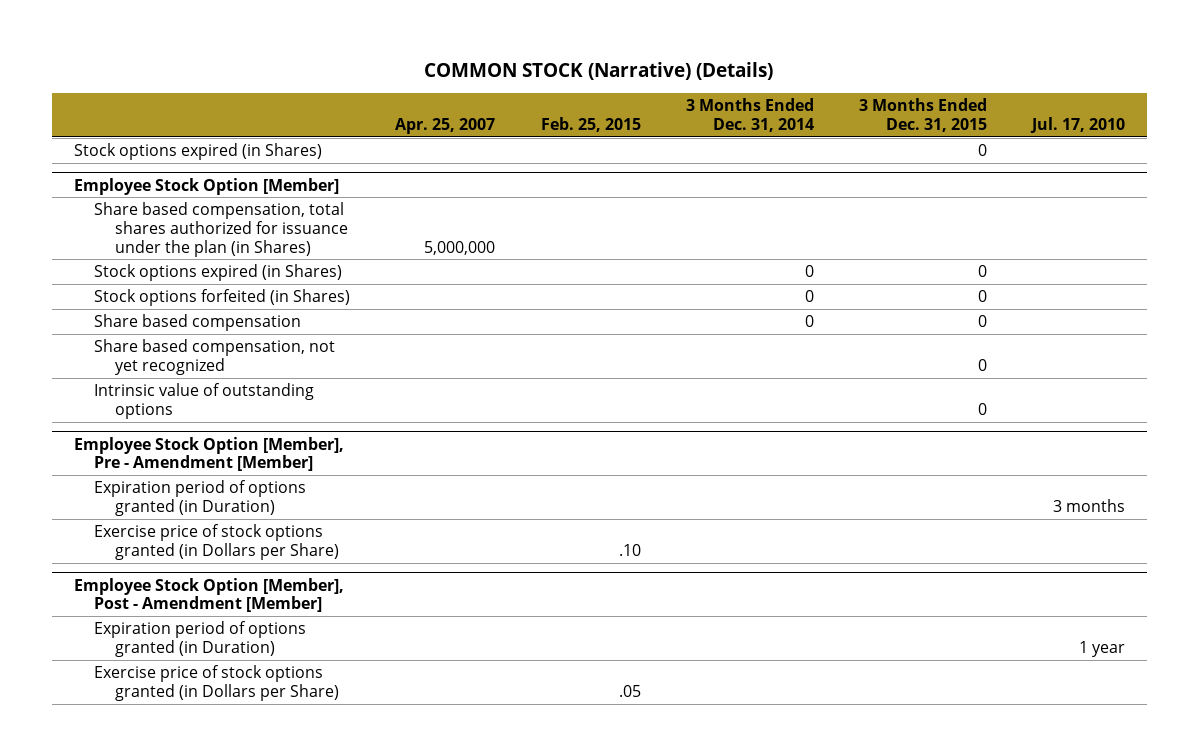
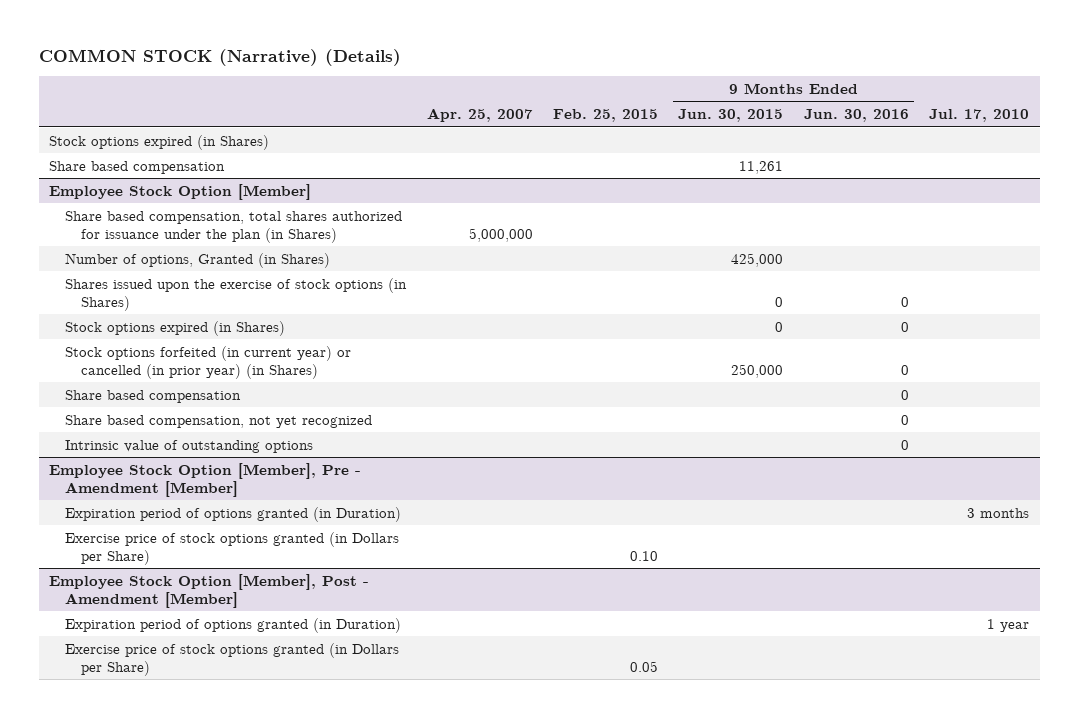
- | Apr. 25, 2007 | Feb. 25, 2015 | 3 Months Ended Dec. 31, 2014 | 3 Months Ended Dec. 31, 2015 | Jul. 17, 2010
+ | Apr. 25, 2007 | Feb. 25, 2015 | 9 Months Ended Jun. 30, 2015 | 9 Months Ended Jun. 30, 2016 | Jul. 17, 2010
+ Share based compensation | | | 11,261 | |
@ Employee Stock Option [Member]
+ Number of options, Granted (in Shares) | | | 425,000 | |
+ Shares issued upon the exercise of stock options (in Shares) | | | 0 | 0 |
- Stock options forfeited (in Shares) | | | 0 | 0 |
+ Stock options forfeited (in current year) or cancelled (in prior year) (in Shares) | | | 250,000 | 0 |
@ Employee Stock Option [Member], Pre - Amendment [Member]
- Exercise price of stock options granted (in Dollars per Share) | | .10 | | |
+ Exercise price of stock options granted (in Dollars per Share) | | 0.10 | | |
@ Employee Stock Option [Member], Post - Amendment [Member]
- Exercise price of stock options granted (in Dollars per Share) | | .05 | | |
+ Exercise price of stock options granted (in Dollars per Share) | | 0.05 | | |

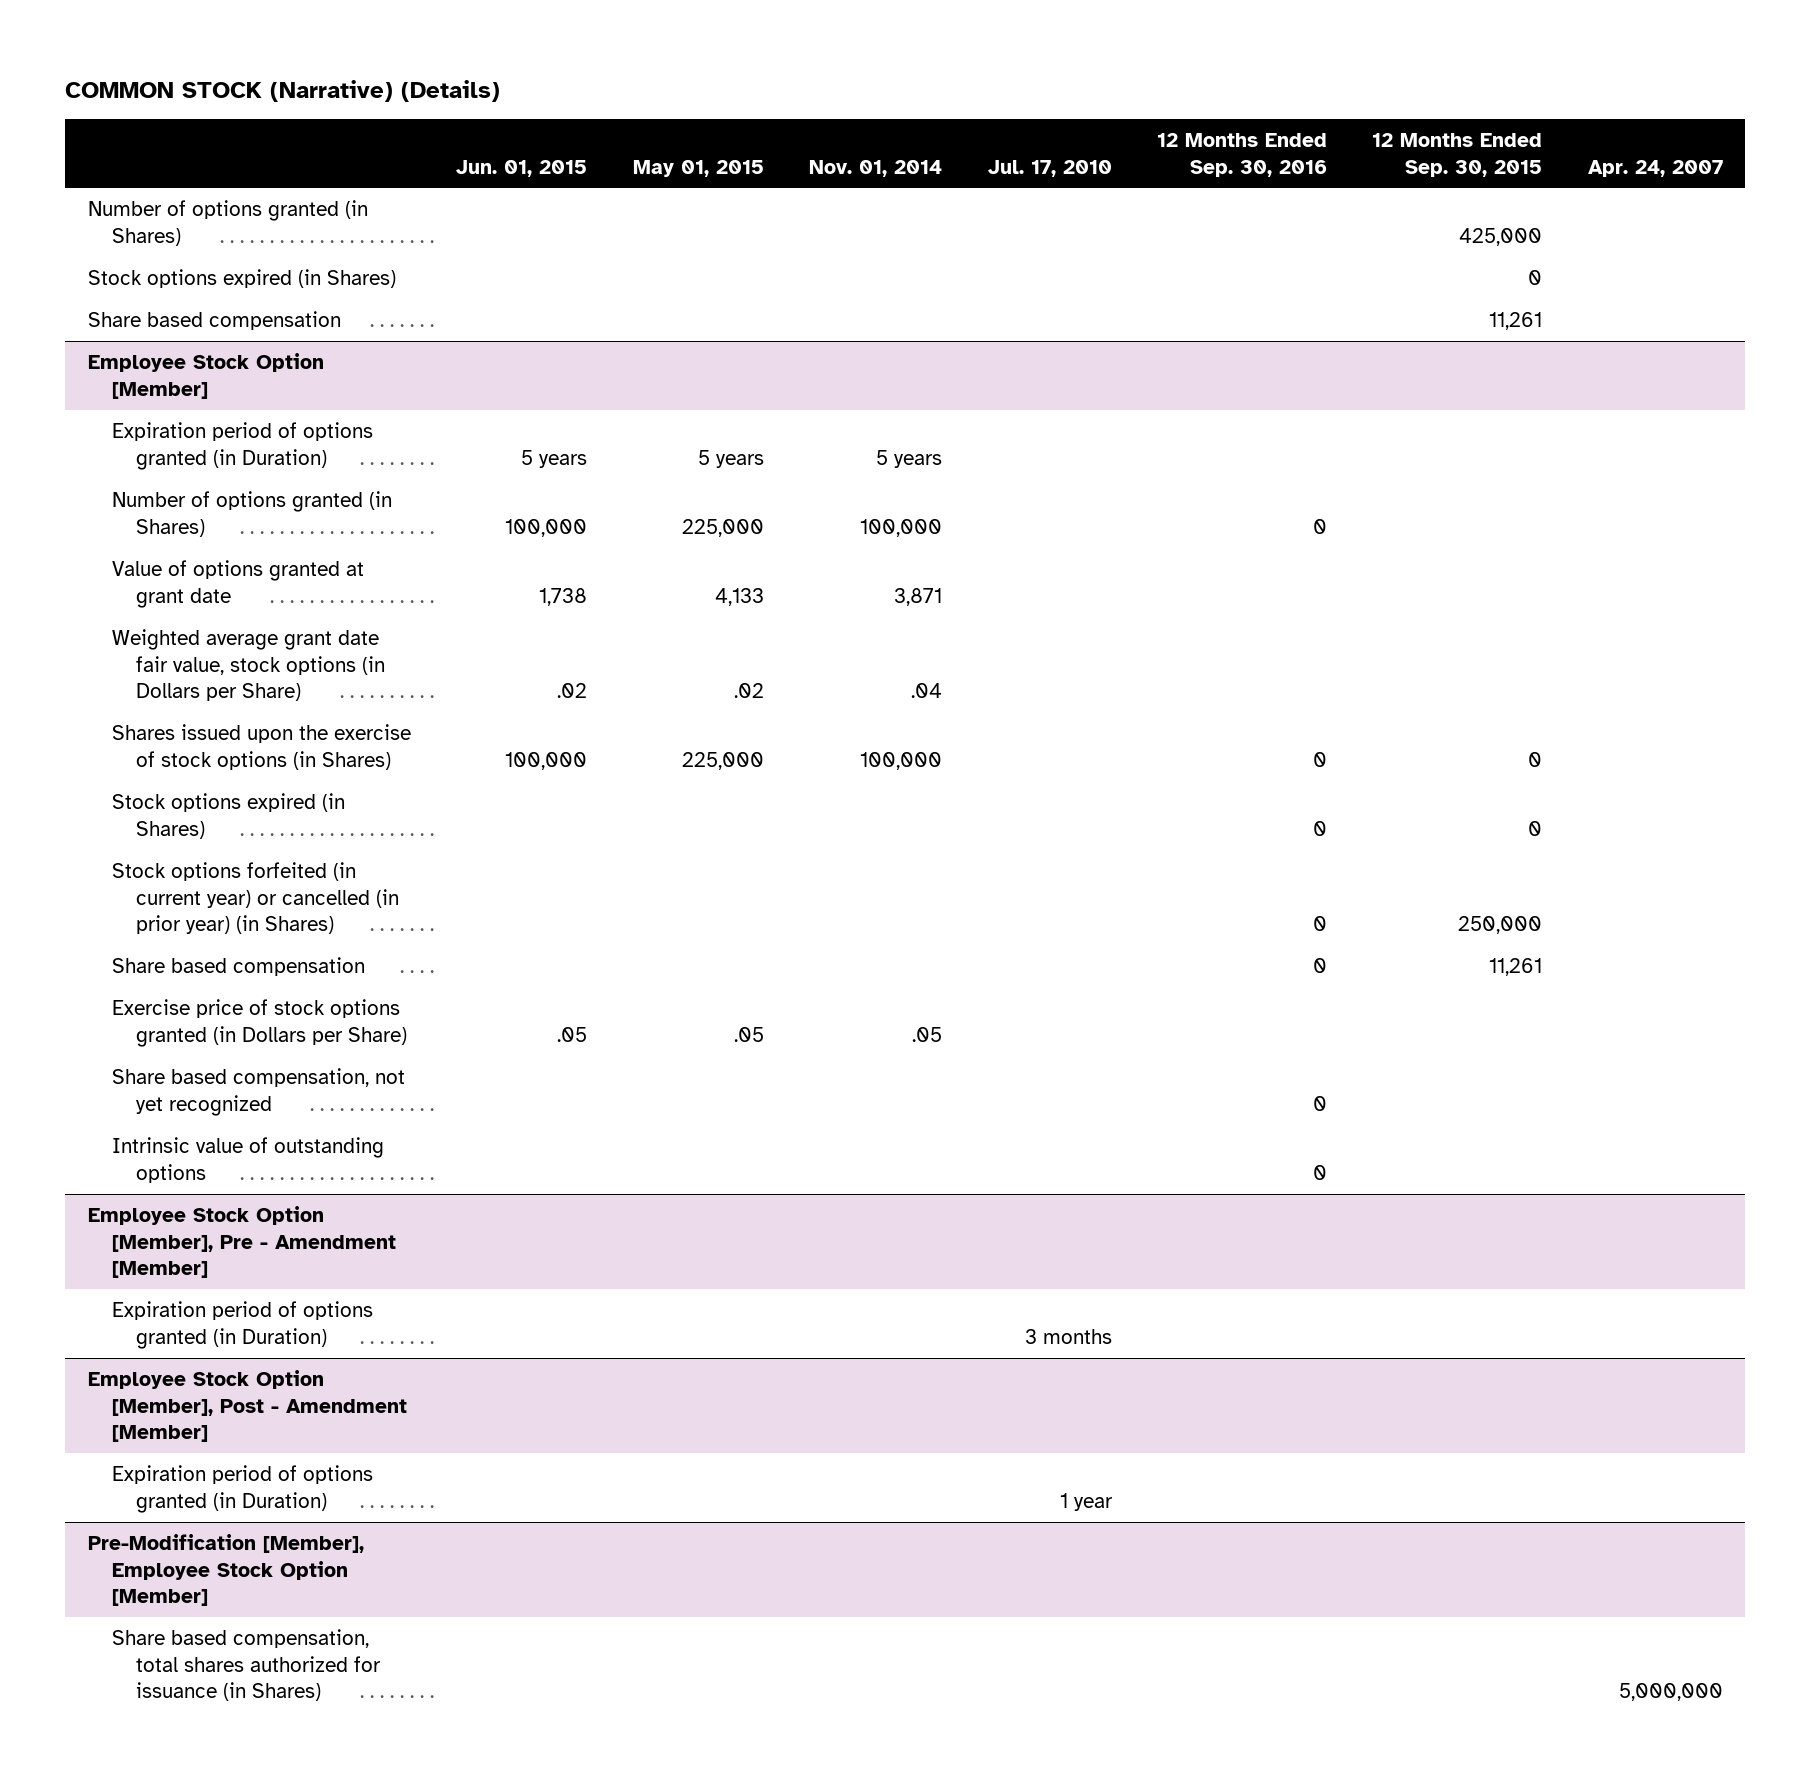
- | Apr. 25, 2007 | Feb. 25, 2015 | 9 Months Ended Jun. 30, 2015 | 9 Months Ended Jun. 30, 2016 | Jul. 17, 2010
+ | Jun. 01, 2015 | May 01, 2015 | Nov. 01, 2014 | Jul. 17, 2010 | 12 Months Ended Sep. 30, 2016 | 12 Months Ended Sep. 30, 2015 | Apr. 24, 2007
+ Number of options granted (in Shares) | | | | | | 425,000 |
@ Employee Stock Option [Member]
- Share based compensation, total shares authorized for issuance under the plan (in Shares) | 5,000,000 | | | |
- Number of options, Granted (in Shares) | | | 425,000 | |
+ Expiration period of options granted (in Duration) | 5 years | 5 years | 5 years | | | |
+ Number of options granted (in Shares) | 100,000 | 225,000 | 100,000 | | 0 | |
+ Value of options granted at grant date | 1,738 | 4,133 | 3,871 | | | |
+ Weighted average grant date fair value, stock options (in Dollars per Share) | .02 | .02 | .04 | | | |
+ Exercise price of stock options granted (in Dollars per Share) | .05 | .05 | .05 | | | |
@ Employee Stock Option [Member], Pre - Amendment [Member]
- Exercise price of stock options granted (in Dollars per Share) | | 0.10 | | |
@ Employee Stock Option [Member], Post - Amendment [Member]
- Exercise price of stock options granted (in Dollars per Share) | | 0.05 | | |
+ Pre-Modification [Member], Employee Stock Option [Member]
+ Share based compensation, total shares authorized for issuance (in Shares) | | | | | | | 5,000,000

